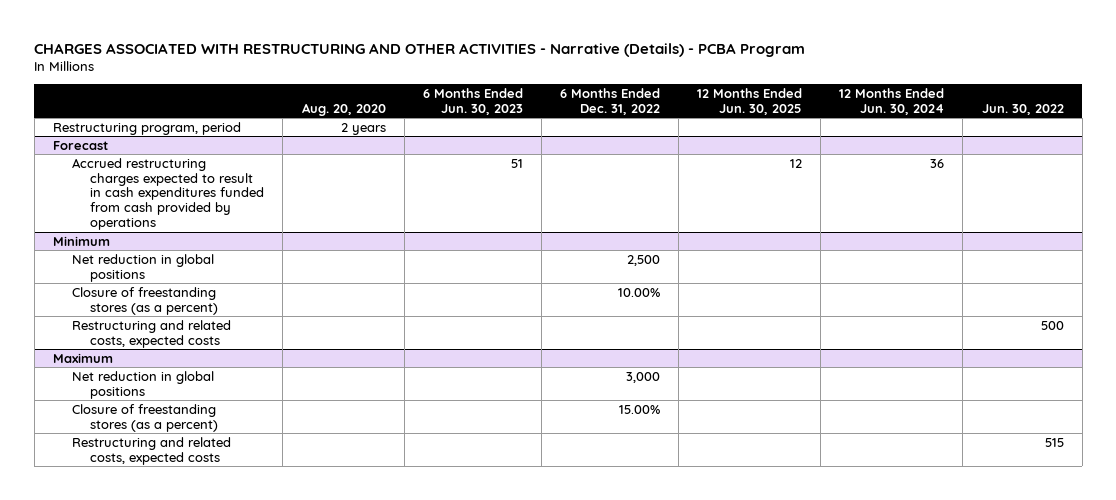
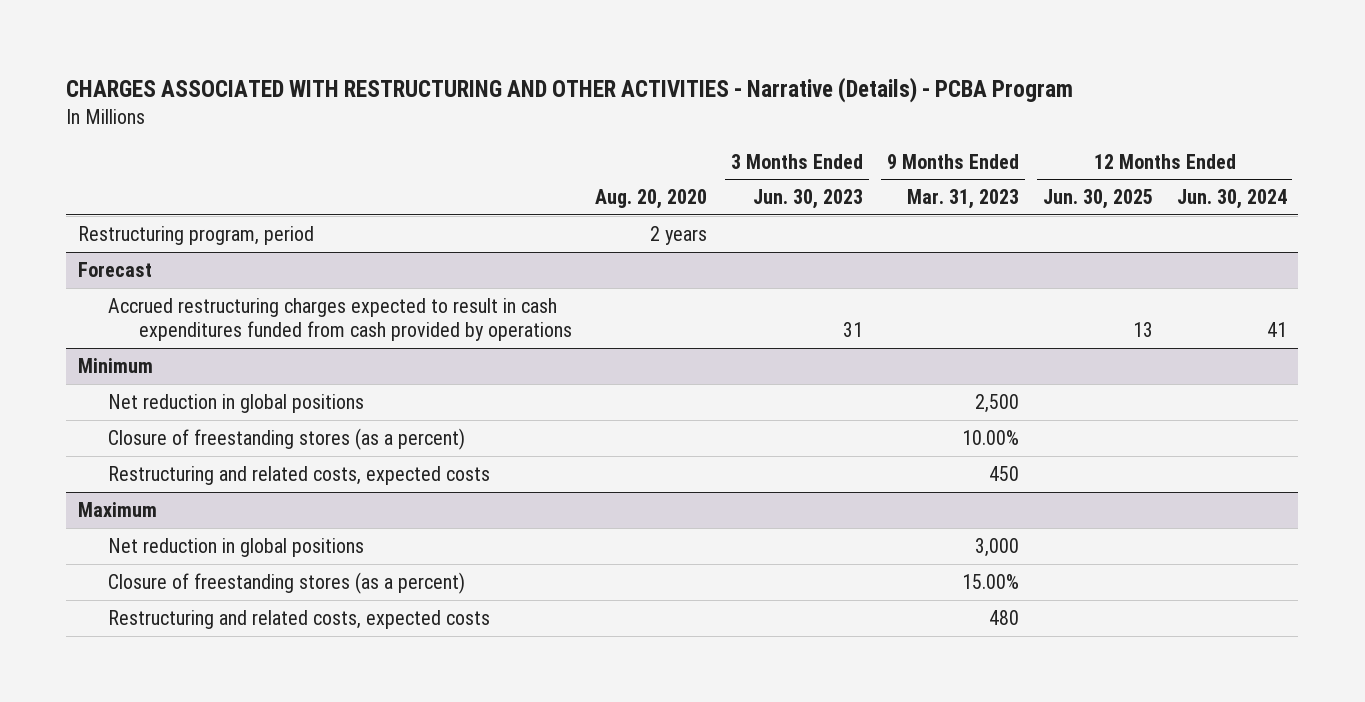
- | Aug. 20, 2020 | 6 Months Ended Jun. 30, 2023 | 6 Months Ended Dec. 31, 2022 | 12 Months Ended Jun. 30, 2025 | 12 Months Ended Jun. 30, 2024 | Jun. 30, 2022
+ | Aug. 20, 2020 | 3 Months Ended Jun. 30, 2023 | 9 Months Ended Mar. 31, 2023 | 12 Months Ended Jun. 30, 2025 | 12 Months Ended Jun. 30, 2024
@ Forecast
- Accrued restructuring charges expected to result in cash expenditures funded from cash provided by operations | | 51 | | 12 | 36 |
+ Accrued restructuring charges expected to result in cash expenditures funded from cash provided by operations | | 31 | | 13 | 41

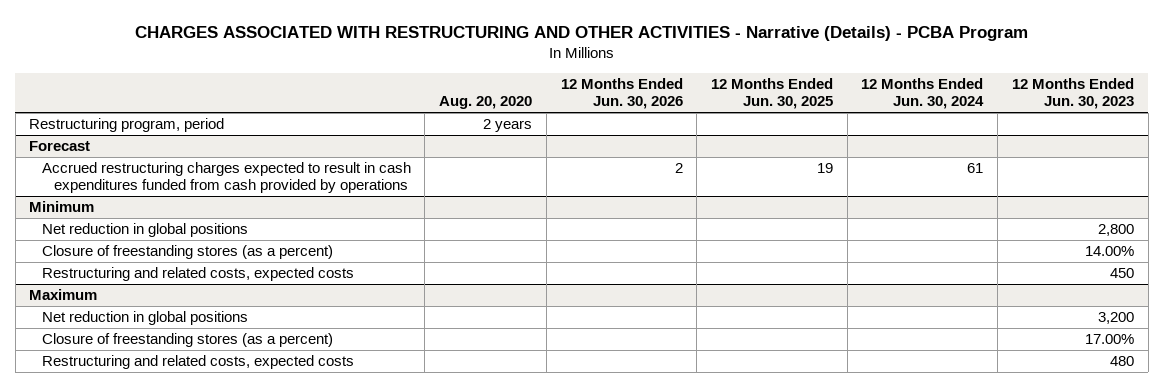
- | Aug. 20, 2020 | 3 Months Ended Jun. 30, 2023 | 9 Months Ended Mar. 31, 2023 | 12 Months Ended Jun. 30, 2025 | 12 Months Ended Jun. 30, 2024
+ | Aug. 20, 2020 | 12 Months Ended Jun. 30, 2026 | 12 Months Ended Jun. 30, 2025 | 12 Months Ended Jun. 30, 2024 | 12 Months Ended Jun. 30, 2023
@ Forecast
- Accrued restructuring charges expected to result in cash expenditures funded from cash provided by operations | | 31 | | 13 | 41
+ Accrued restructuring charges expected to result in cash expenditures funded from cash provided by operations | | 2 | 19 | 61 |

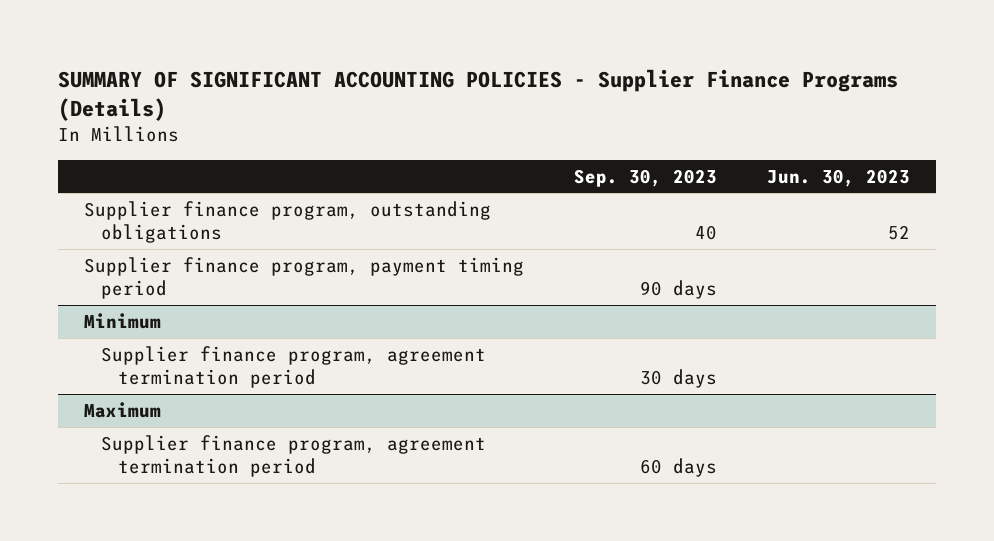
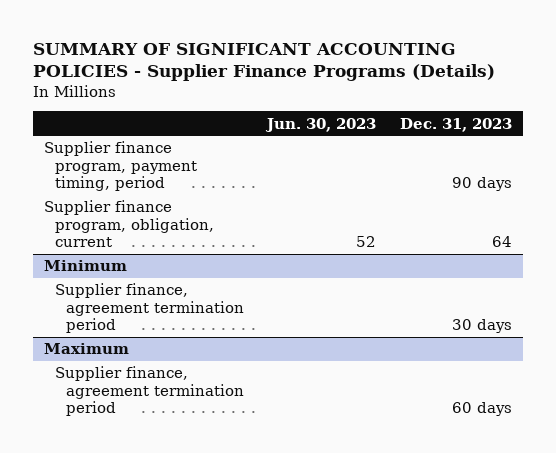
- | Sep. 30, 2023 | Jun. 30, 2023
+ | Jun. 30, 2023 | Dec. 31, 2023
- Supplier finance program, outstanding obligations | 40 | 52
- Supplier finance program, payment timing period | 90 days |
+ Supplier finance program, payment timing, period | | 90 days
+ Supplier finance program, obligation, current | 52 | 64
@ Minimum
- Supplier finance program, agreement termination period | 30 days |
+ Supplier finance, agreement termination period | | 30 days
@ Maximum
- Supplier finance program, agreement termination period | 60 days |
+ Supplier finance, agreement termination period | | 60 days

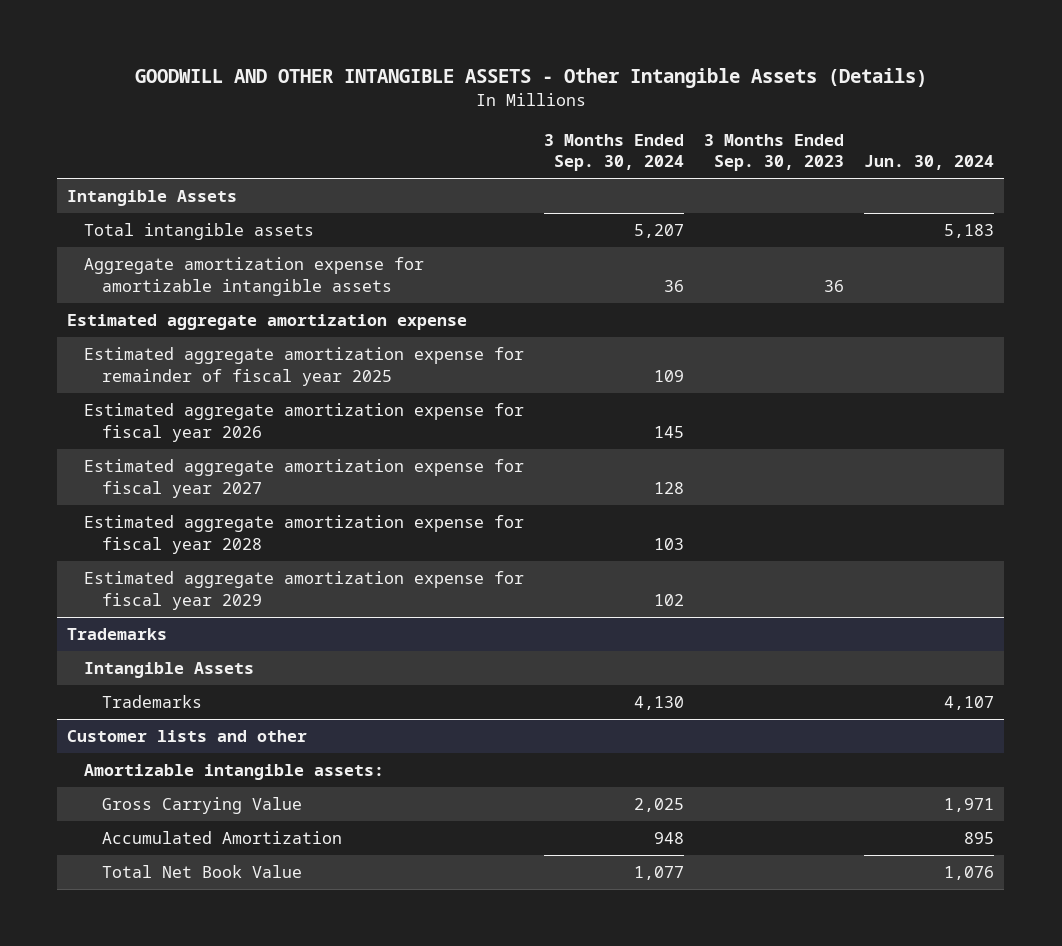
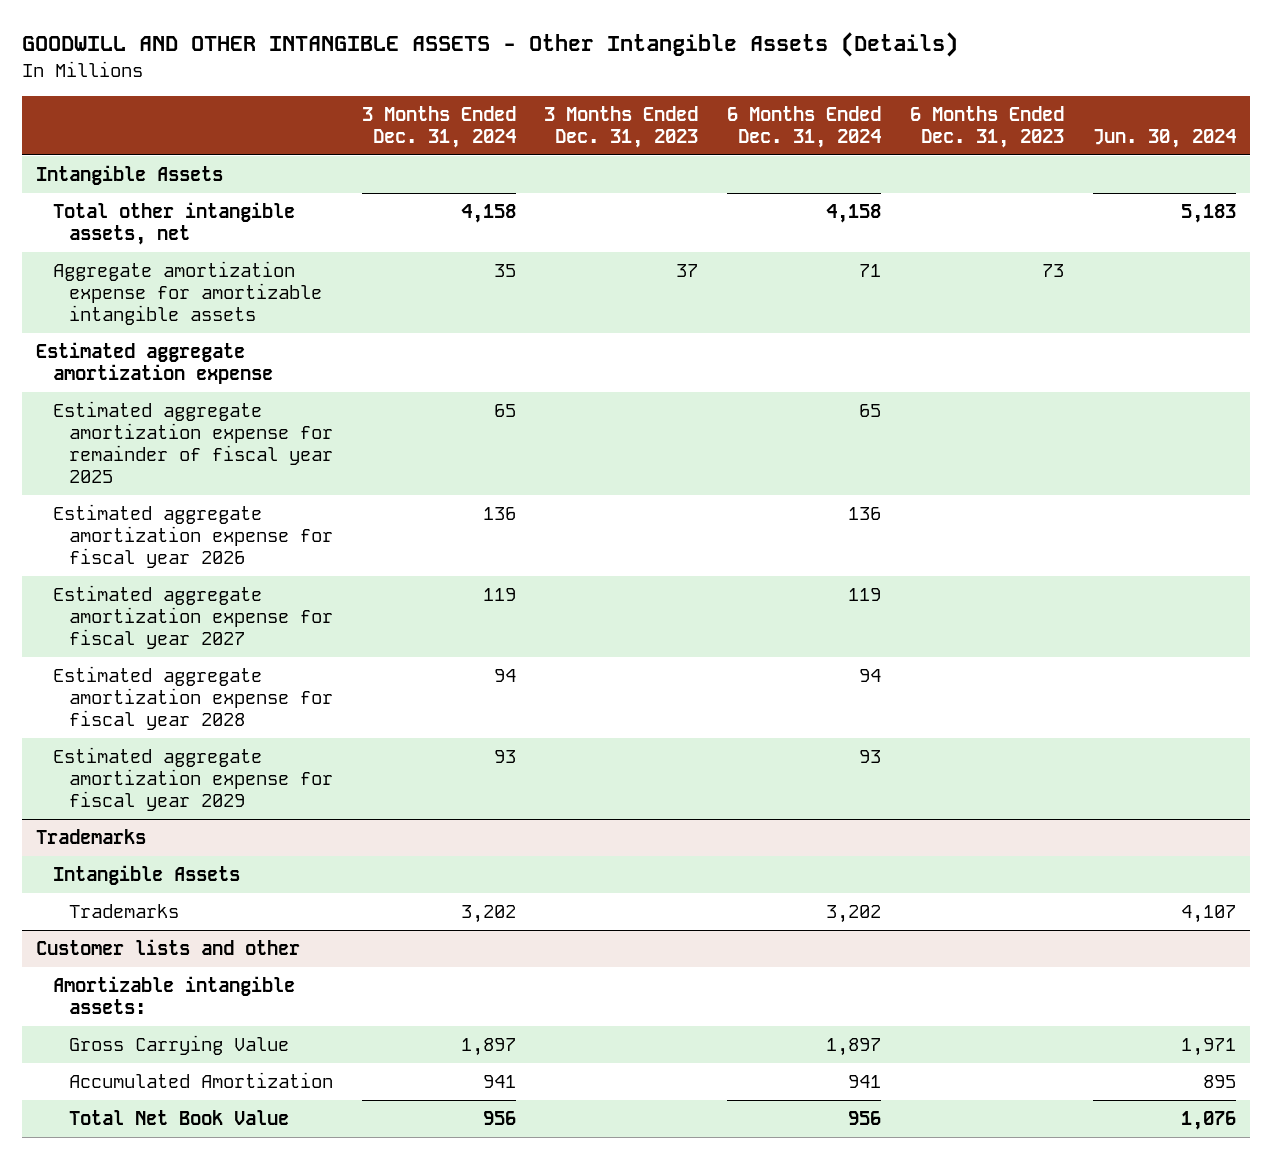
- | 3 Months Ended Sep. 30, 2024 | 3 Months Ended Sep. 30, 2023 | Jun. 30, 2024
+ | 3 Months Ended Dec. 31, 2024 | 3 Months Ended Dec. 31, 2023 | 6 Months Ended Dec. 31, 2024 | 6 Months Ended Dec. 31, 2023 | Jun. 30, 2024
- Total intangible assets | 5,207 | | 5,183
+ Total other intangible assets, net | 4,158 | | 4,158 | | 5,183

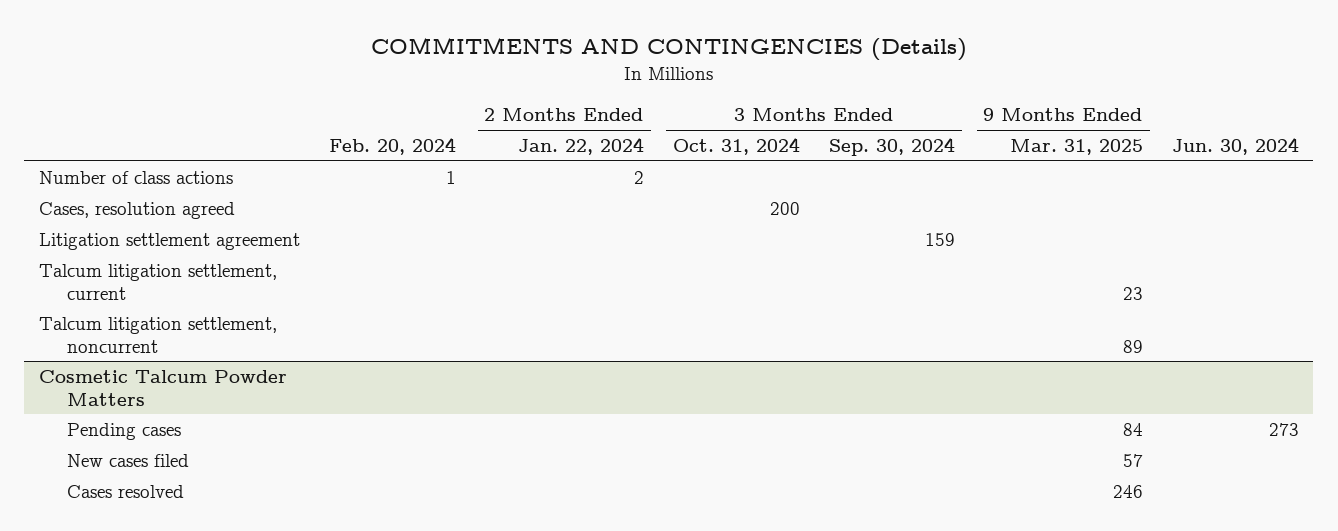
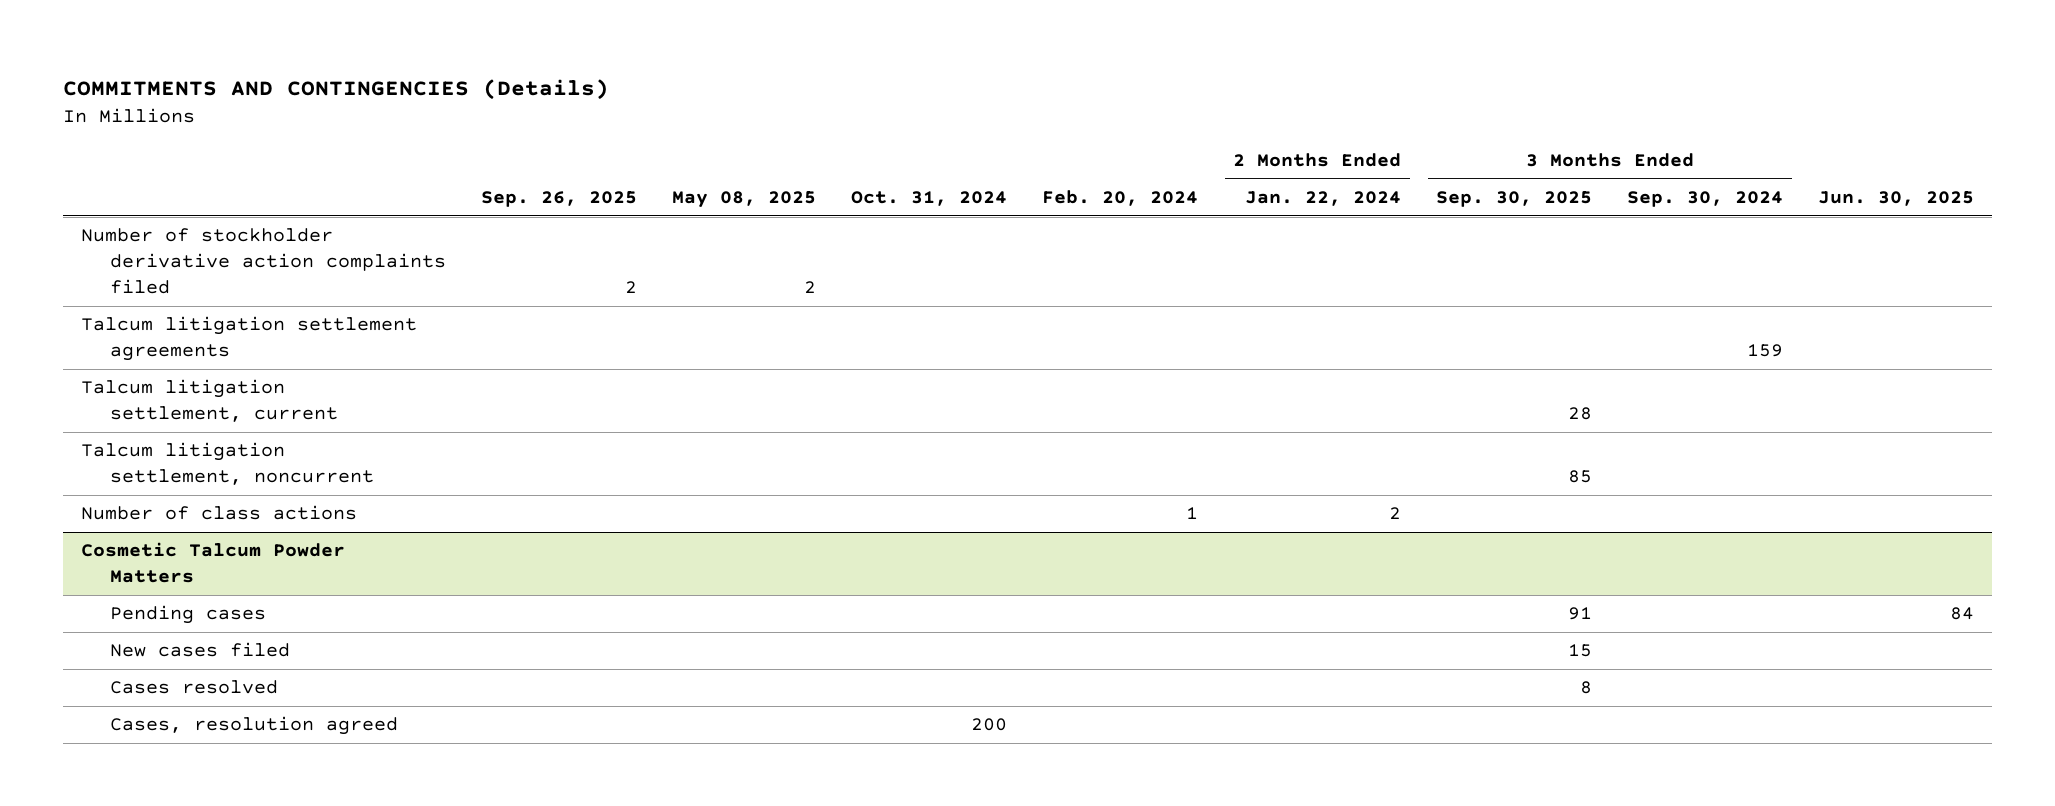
- | Feb. 20, 2024 | 2 Months Ended Jan. 22, 2024 | 3 Months Ended Oct. 31, 2024 | 3 Months Ended Sep. 30, 2024 | 9 Months Ended Mar. 31, 2025 | Jun. 30, 2024
+ | Sep. 26, 2025 | May 08, 2025 | Oct. 31, 2024 | Feb. 20, 2024 | 2 Months Ended Jan. 22, 2024 | 3 Months Ended Sep. 30, 2025 | 3 Months Ended Sep. 30, 2024 | Jun. 30, 2025
- Cases, resolution agreed | | | 200 | | |
- Litigation settlement agreement | | | | 159 | |
+ Number of stockholder derivative action complaints filed | 2 | 2 | | | | | |
+ Talcum litigation settlement agreements | | | | | | | 159 |
moved down: Number of class actions | | | | 1 | 2 | | |
@ Cosmetic Talcum Powder Matters
+ Cases, resolution agreed | | | 200 | | | | |

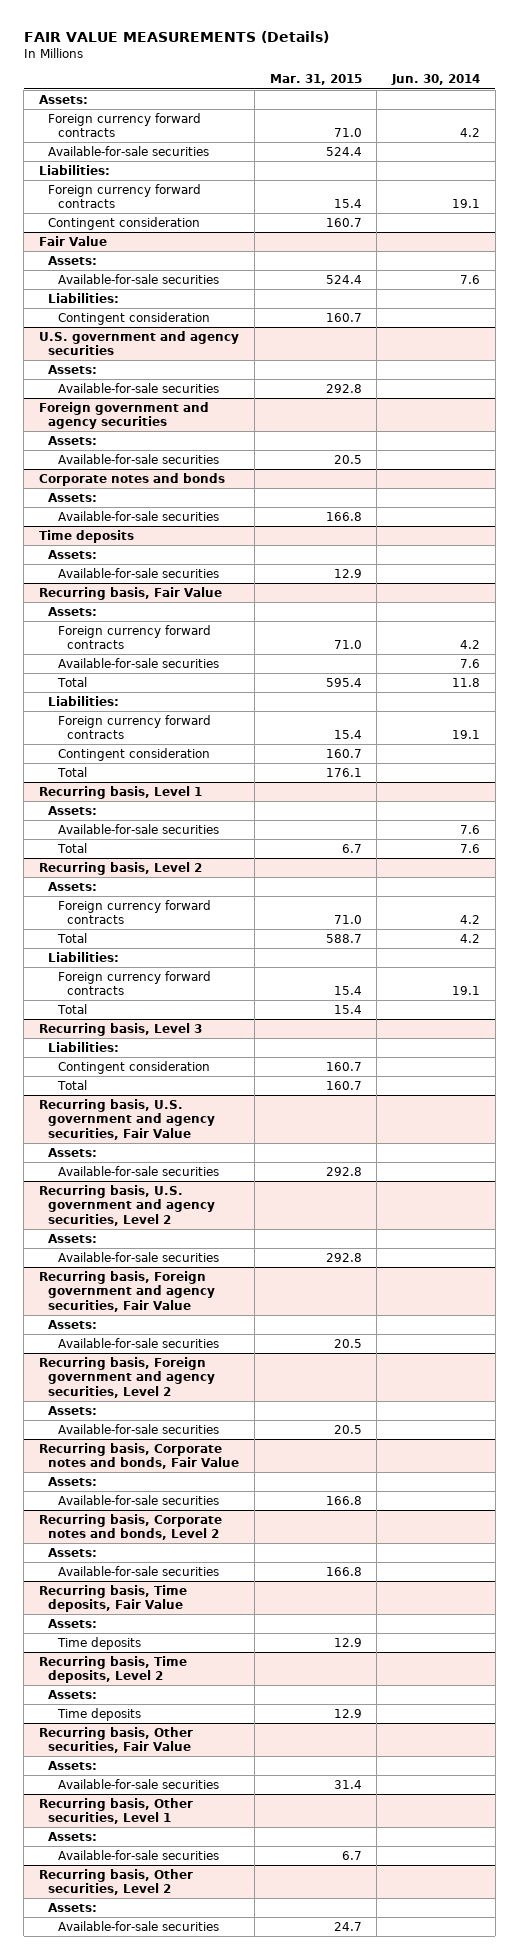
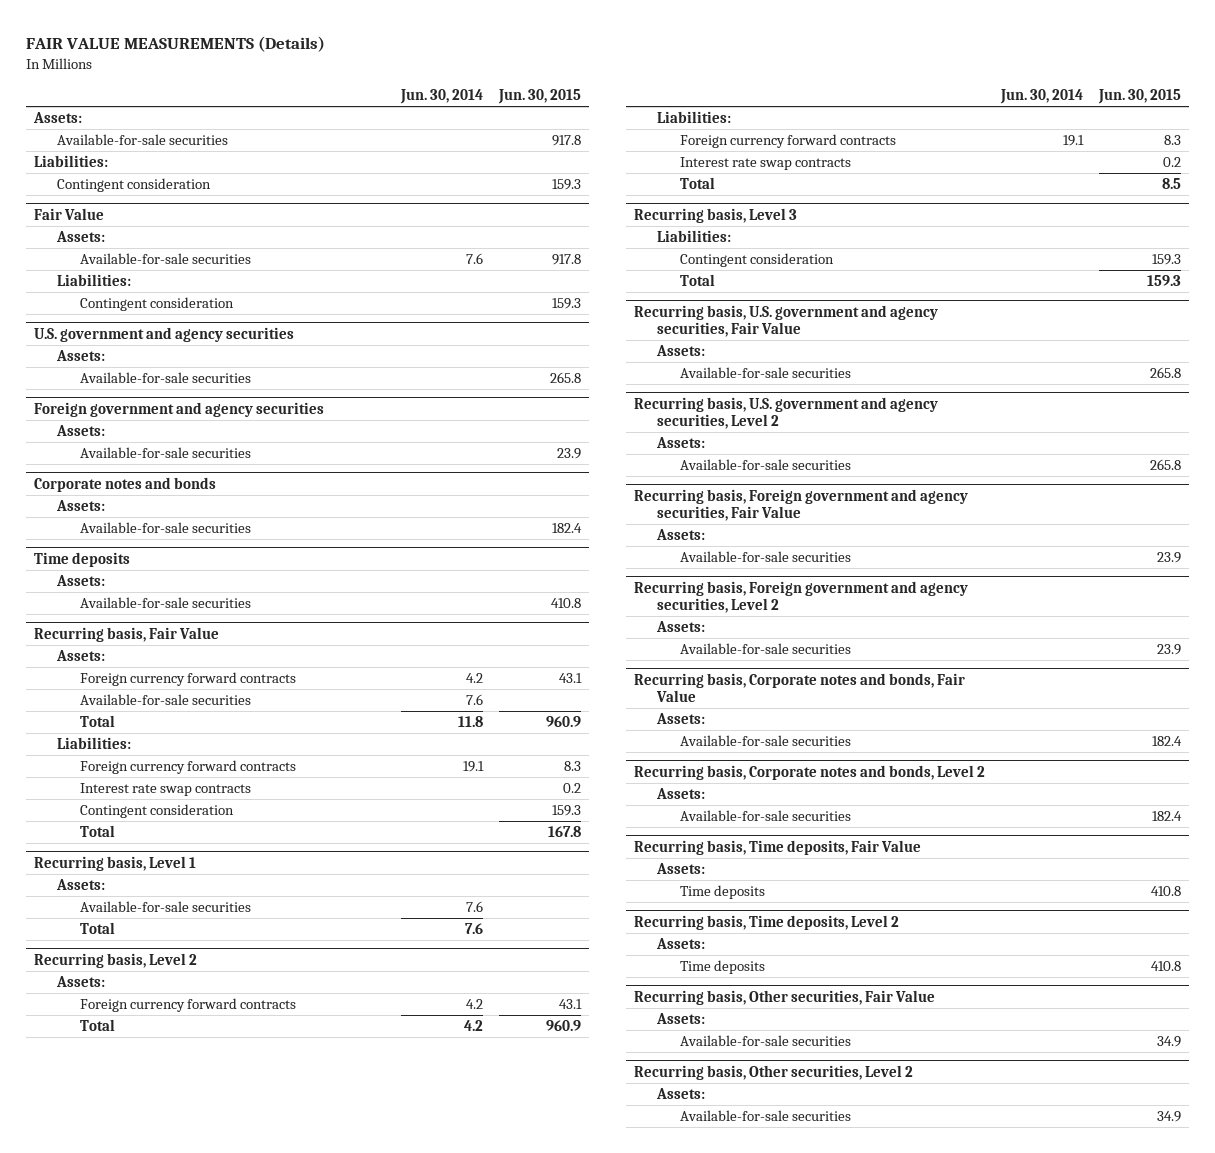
- | Mar. 31, 2015 | Jun. 30, 2014
+ | Jun. 30, 2014 | Jun. 30, 2015
- Foreign currency forward contracts | 71.0 | 4.2
- Foreign currency forward contracts | 15.4 | 19.1
@ Recurring basis, Fair Value
+ Interest rate swap contracts | | 0.2
@ Recurring basis, Level 2
+ Interest rate swap contracts | | 0.2
- Recurring basis, Other securities, Level 1
- Assets:
- Available-for-sale securities | 6.7 |

